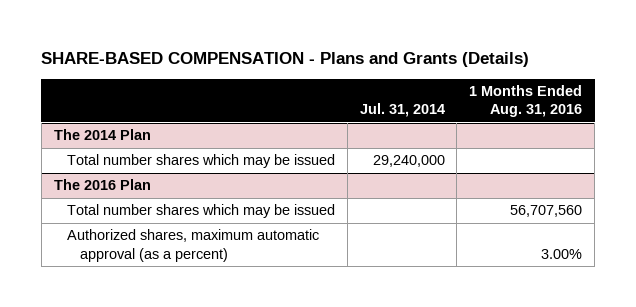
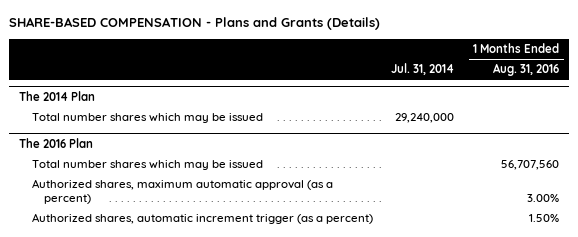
@ The 2016 Plan
+ Authorized shares, automatic increment trigger (as a percent) | | 1.50%

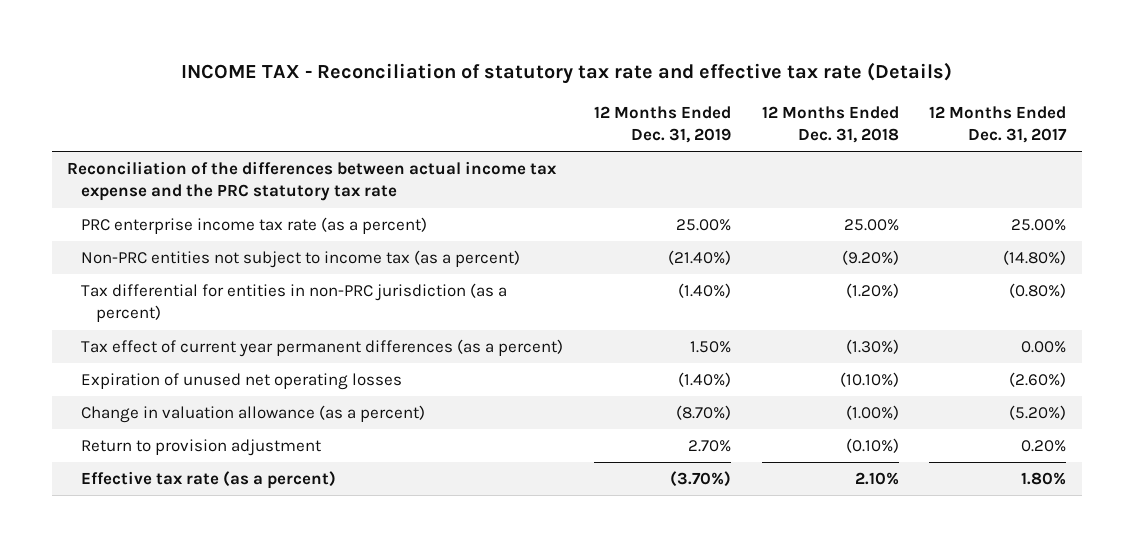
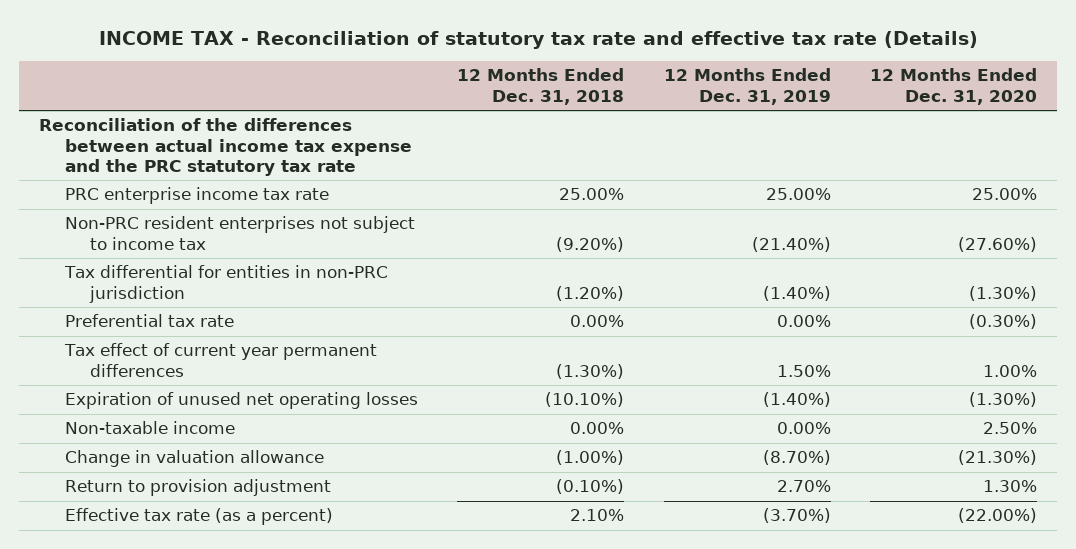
- | 12 Months Ended Dec. 31, 2019 | 12 Months Ended Dec. 31, 2018 | 12 Months Ended Dec. 31, 2017
+ | 12 Months Ended Dec. 31, 2018 | 12 Months Ended Dec. 31, 2019 | 12 Months Ended Dec. 31, 2020
- PRC enterprise income tax rate (as a percent) | 25.00% | 25.00% | 25.00%
- Non-PRC entities not subject to income tax (as a percent) | (21.40%) | (9.20%) | (14.80%)
- Tax differential for entities in non-PRC jurisdiction (as a percent) | (1.40%) | (1.20%) | (0.80%)
- Tax effect of current year permanent differences (as a percent) | 1.50% | (1.30%) | 0.00%
+ PRC enterprise income tax rate | 25.00% | 25.00% | 25.00%
+ Non-PRC resident enterprises not subject to income tax | (9.20%) | (21.40%) | (27.60%)
+ Tax differential for entities in non-PRC jurisdiction | (1.20%) | (1.40%) | (1.30%)
+ Preferential tax rate | 0.00% | 0.00% | (0.30%)
+ Tax effect of current year permanent differences | (1.30%) | 1.50% | 1.00%
- Change in valuation allowance (as a percent) | (8.70%) | (1.00%) | (5.20%)
+ Non-taxable income | 0.00% | 0.00% | 2.50%
+ Change in valuation allowance | (1.00%) | (8.70%) | (21.30%)

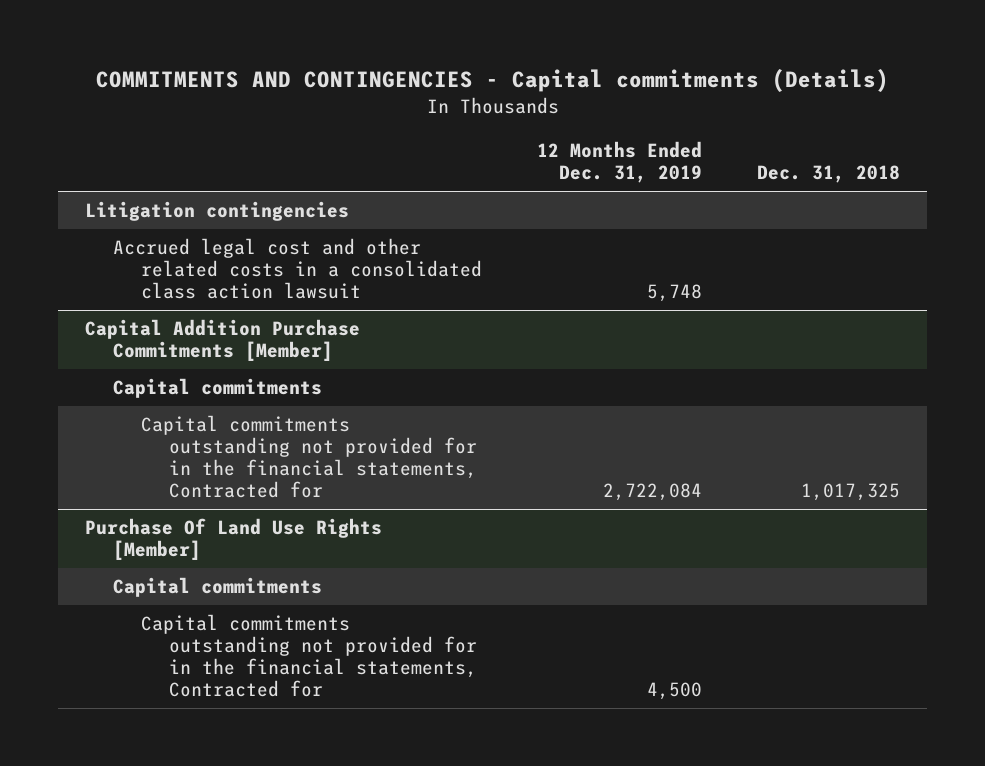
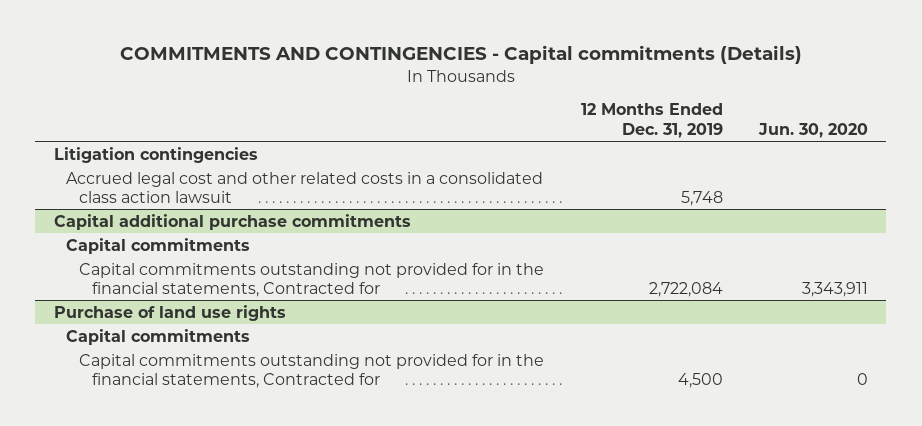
- | 12 Months Ended Dec. 31, 2019 | Dec. 31, 2018
+ | 12 Months Ended Dec. 31, 2019 | Jun. 30, 2020
- Capital Addition Purchase Commitments [Member]
+ Capital additional purchase commitments
- Purchase Of Land Use Rights [Member]
+ Purchase of land use rights

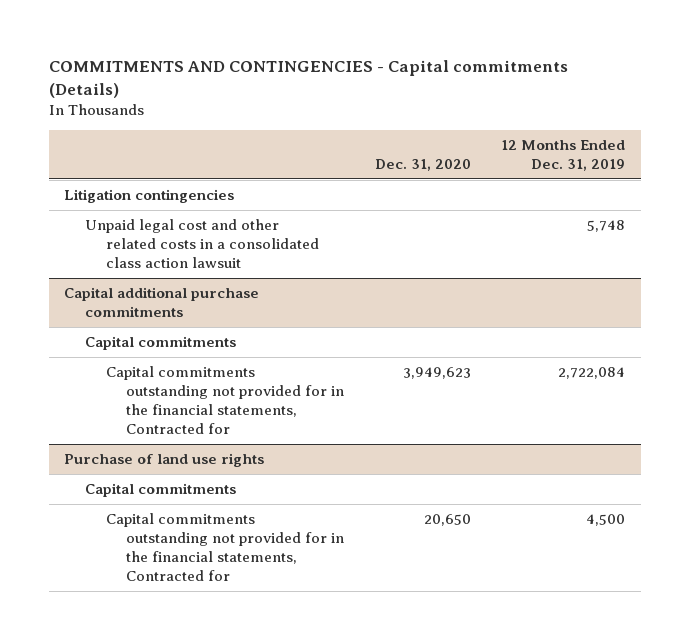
- | 12 Months Ended Dec. 31, 2019 | Jun. 30, 2020
+ | Dec. 31, 2020 | 12 Months Ended Dec. 31, 2019
- Accrued legal cost and other related costs in a consolidated class action lawsuit | 5,748 |
+ Unpaid legal cost and other related costs in a consolidated class action lawsuit | | 5,748

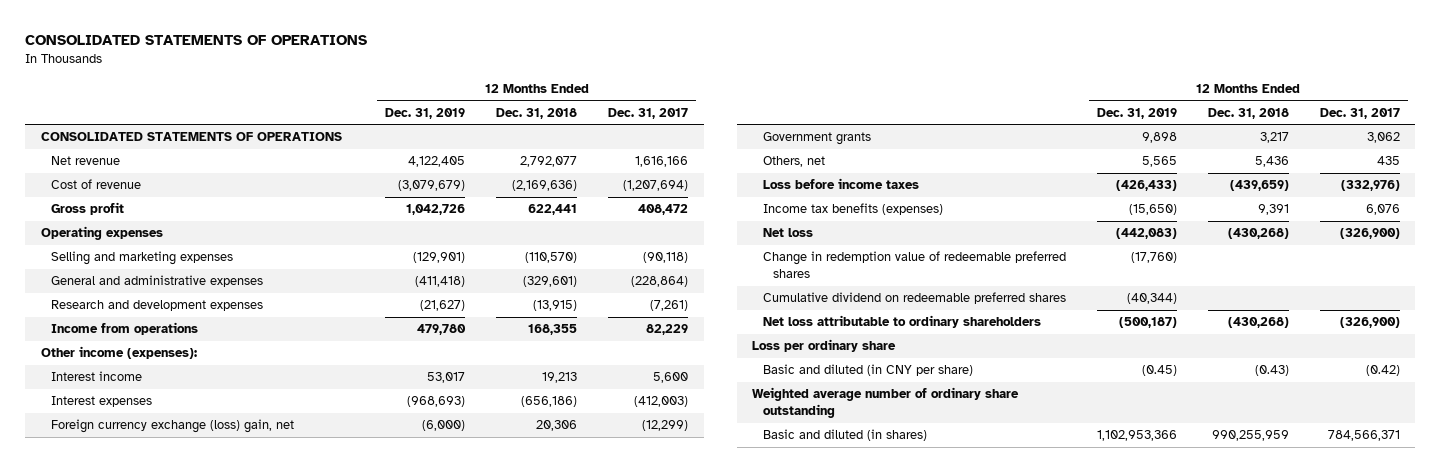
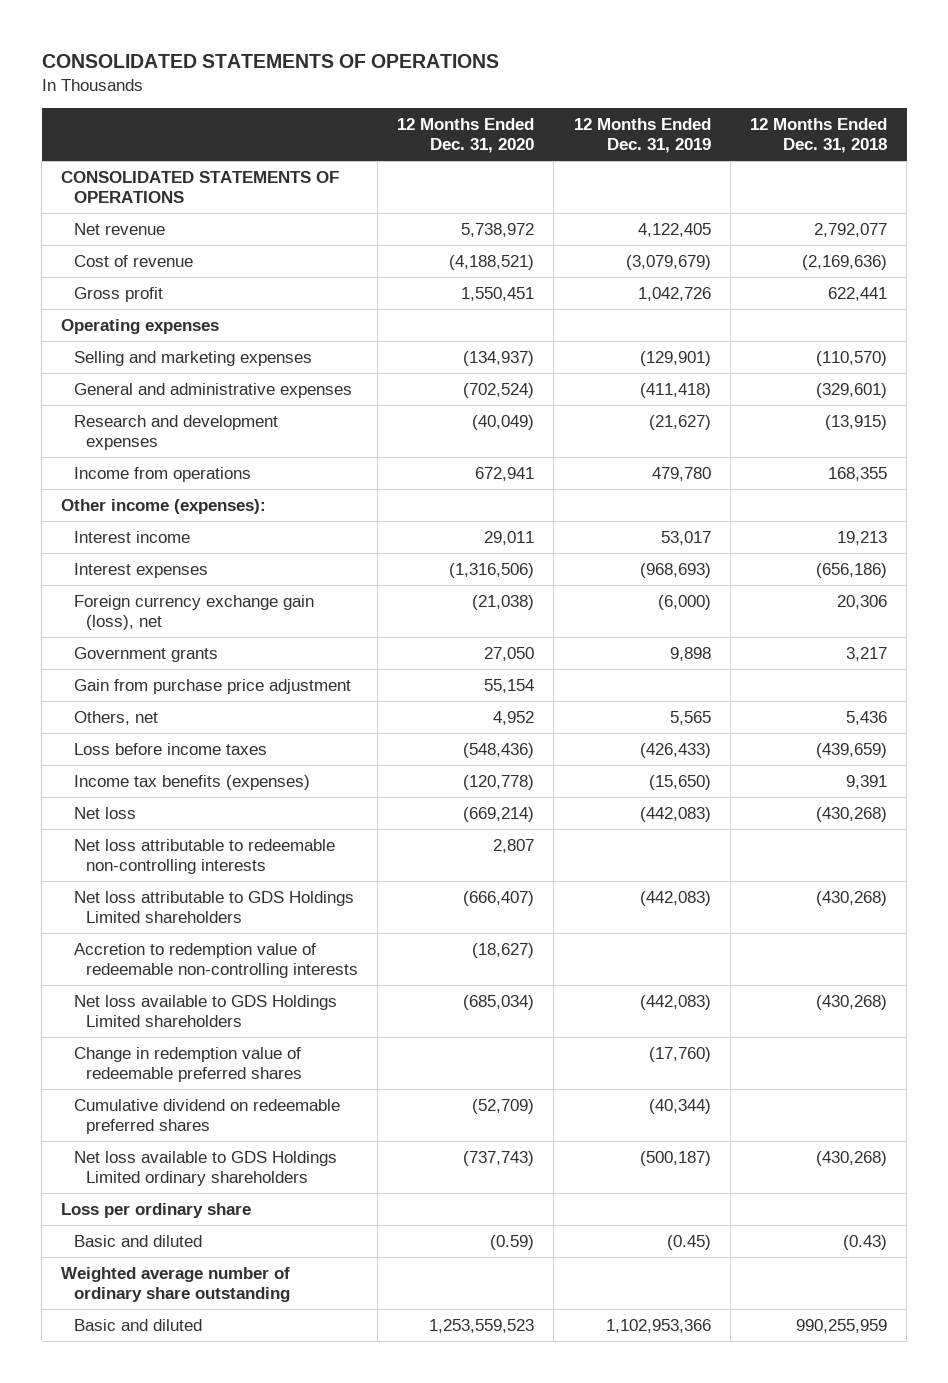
- | 12 Months Ended Dec. 31, 2019 | 12 Months Ended Dec. 31, 2018 | 12 Months Ended Dec. 31, 2017
+ | 12 Months Ended Dec. 31, 2020 | 12 Months Ended Dec. 31, 2019 | 12 Months Ended Dec. 31, 2018
- Foreign currency exchange (loss) gain, net | (6,000) | 20,306 | (12,299)
+ Foreign currency exchange gain (loss), net | (21,038) | (6,000) | 20,306
+ Gain from purchase price adjustment | 55,154 | |
+ Net loss attributable to redeemable non-controlling interests | 2,807 | |
+ Net loss attributable to GDS Holdings Limited shareholders | (666,407) | (442,083) | (430,268)
+ Accretion to redemption value of redeemable non-controlling interests | (18,627) | |
+ Net loss available to GDS Holdings Limited shareholders | (685,034) | (442,083) | (430,268)
- Net loss attributable to ordinary shareholders | (500,187) | (430,268) | (326,900)
+ Net loss available to GDS Holdings Limited ordinary shareholders | (737,743) | (500,187) | (430,268)
- Basic and diluted (in CNY per share) | (0.45) | (0.43) | (0.42)
+ Basic and diluted | (0.59) | (0.45) | (0.43)
- Basic and diluted (in shares) | 1,102,953,366 | 990,255,959 | 784,566,371
+ Basic and diluted | 1,253,559,523 | 1,102,953,366 | 990,255,959

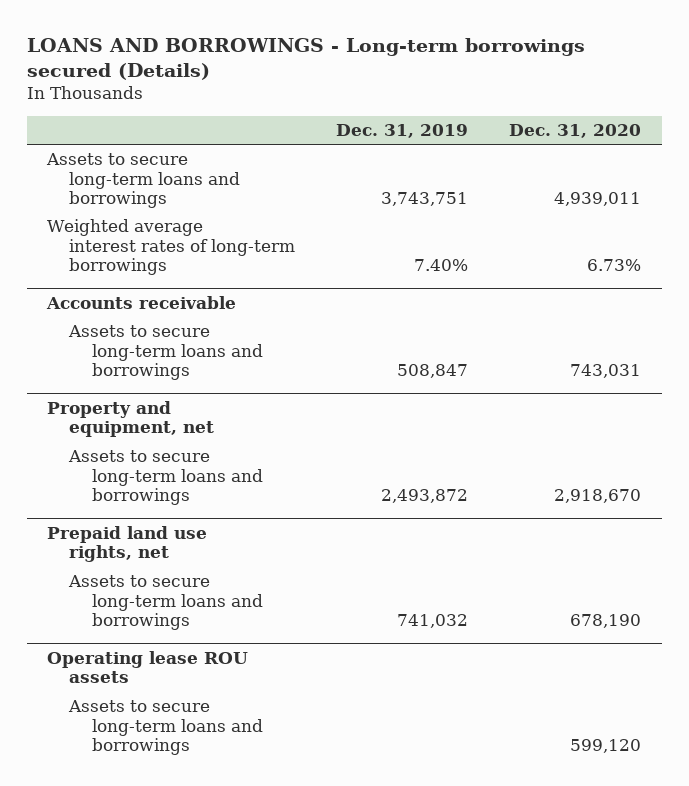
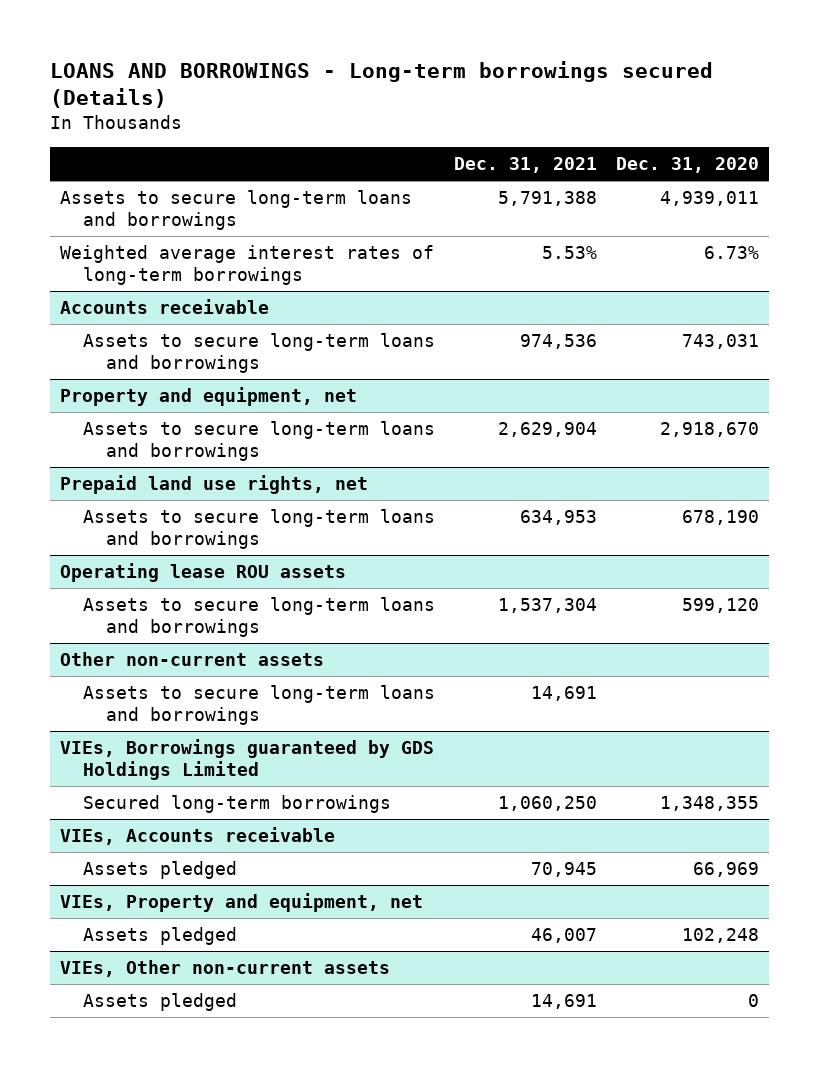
- | Dec. 31, 2019 | Dec. 31, 2020
+ | Dec. 31, 2021 | Dec. 31, 2020
+ Other non-current assets
+ Assets to secure long-term loans and borrowings | 14,691 |
+ VIEs, Borrowings guaranteed by GDS Holdings Limited
+ Secured long-term borrowings | 1,060,250 | 1,348,355
+ VIEs, Accounts receivable
+ Assets pledged | 70,945 | 66,969
+ VIEs, Property and equipment, net
+ Assets pledged | 46,007 | 102,248
+ VIEs, Other non-current assets
+ Assets pledged | 14,691 | 0

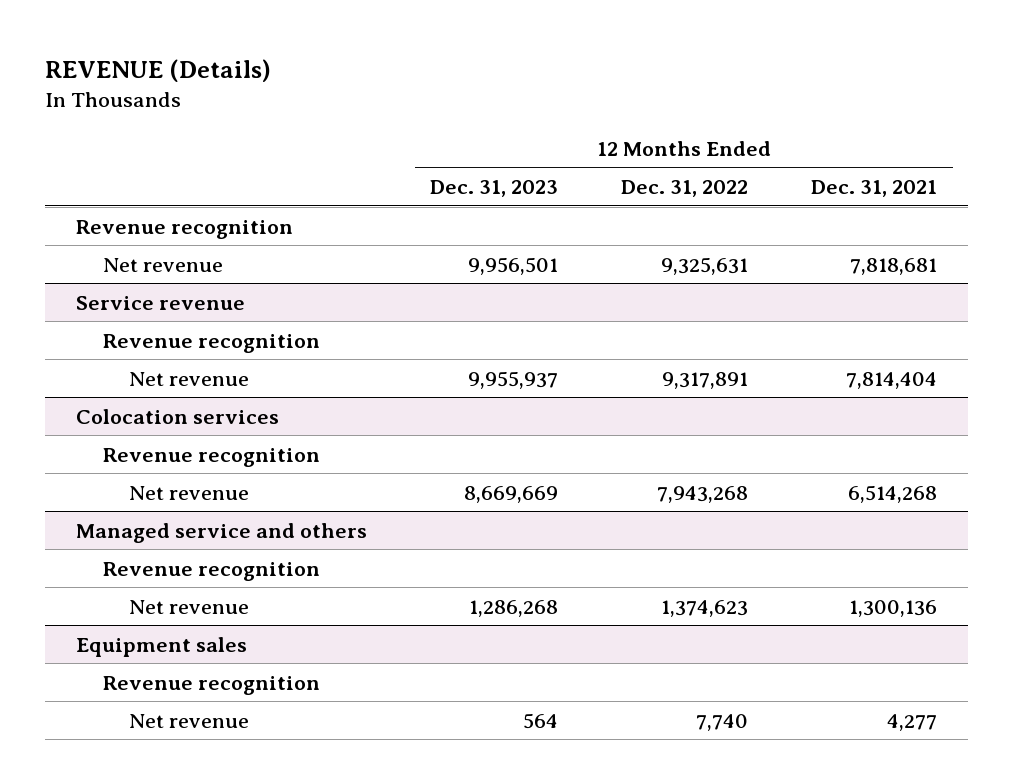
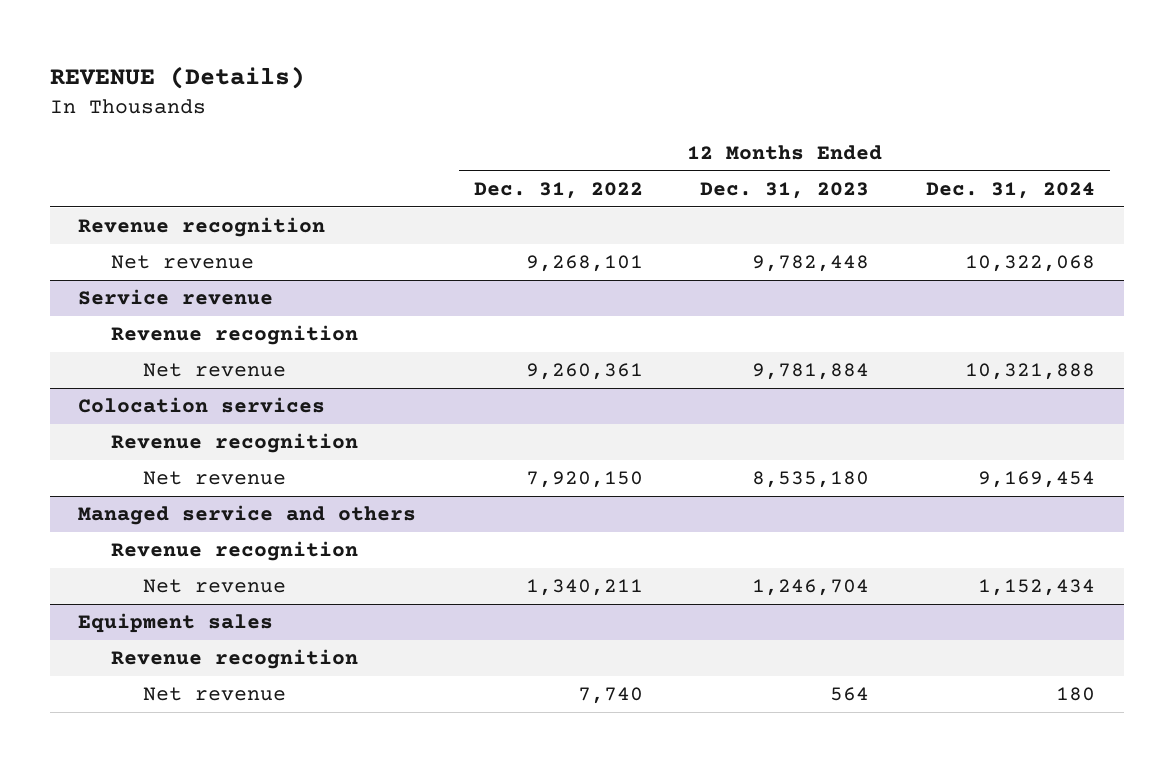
- | 12 Months Ended Dec. 31, 2023 | 12 Months Ended Dec. 31, 2022 | 12 Months Ended Dec. 31, 2021
+ | 12 Months Ended Dec. 31, 2022 | 12 Months Ended Dec. 31, 2023 | 12 Months Ended Dec. 31, 2024
- Net revenue | 9,956,501 | 9,325,631 | 7,818,681
+ Net revenue | 9,268,101 | 9,782,448 | 10,322,068
@ Service revenue
- Net revenue | 9,955,937 | 9,317,891 | 7,814,404
+ Net revenue | 9,260,361 | 9,781,884 | 10,321,888
@ Colocation services
- Net revenue | 8,669,669 | 7,943,268 | 6,514,268
+ Net revenue | 7,920,150 | 8,535,180 | 9,169,454
@ Managed service and others
- Net revenue | 1,286,268 | 1,374,623 | 1,300,136
+ Net revenue | 1,340,211 | 1,246,704 | 1,152,434

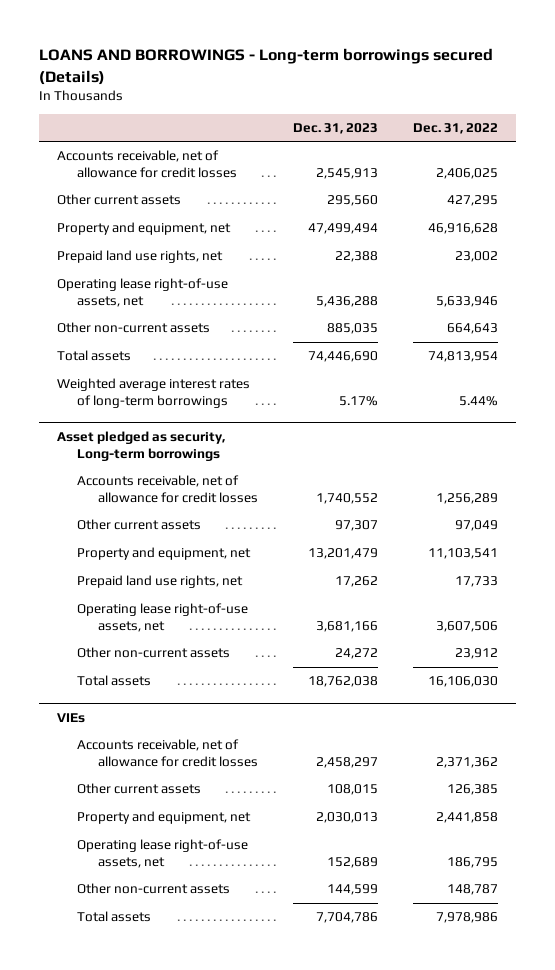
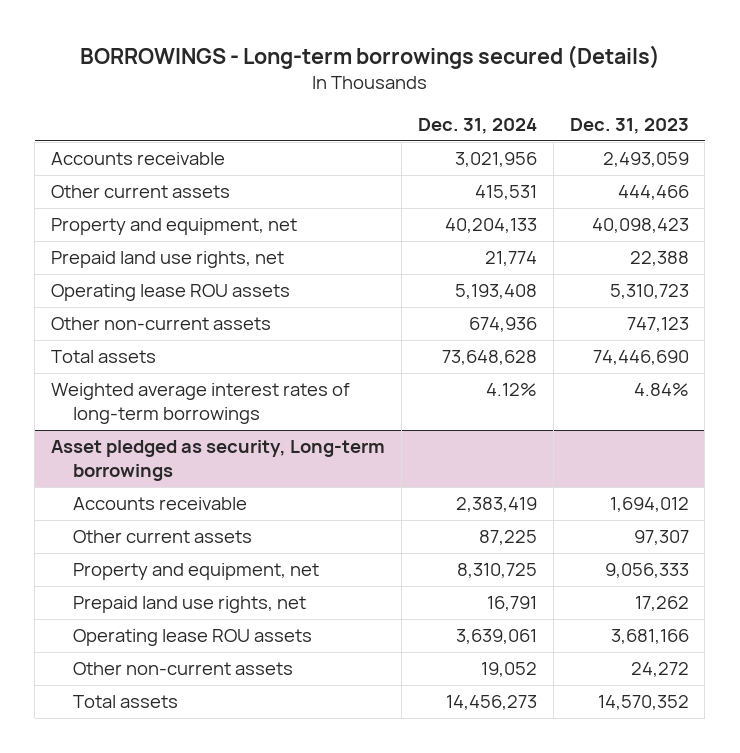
- LOANS AND BORROWINGS - Long-term borrowings secured (Details)
+ BORROWINGS - Long-term borrowings secured (Details)
- | Dec. 31, 2023 | Dec. 31, 2022
+ | Dec. 31, 2024 | Dec. 31, 2023
- Accounts receivable, net of allowance for credit losses | 2,545,913 | 2,406,025
- Other current assets | 295,560 | 427,295
- Property and equipment, net | 47,499,494 | 46,916,628
+ Accounts receivable | 3,021,956 | 2,493,059
+ Other current assets | 415,531 | 444,466
+ Property and equipment, net | 40,204,133 | 40,098,423
- Operating lease right-of-use assets, net | 5,436,288 | 5,633,946
- Other non-current assets | 885,035 | 664,643
+ Operating lease ROU assets | 5,193,408 | 5,310,723
+ Other non-current assets | 674,936 | 747,123
- Weighted average interest rates of long-term borrowings | 5.17% | 5.44%
+ Weighted average interest rates of long-term borrowings | 4.12% | 4.84%
@ Asset pledged as security, Long-term borrowings
- Accounts receivable, net of allowance for credit losses | 1,740,552 | 1,256,289
+ Accounts receivable | 2,383,419 | 1,694,012
- Property and equipment, net | 13,201,479 | 11,103,541
+ Property and equipment, net | 8,310,725 | 9,056,333
- Operating lease right-of-use assets, net | 3,681,166 | 3,607,506
+ Operating lease ROU assets | 3,639,061 | 3,681,166
- Total assets | 18,762,038 | 16,106,030
- VIEs
- Accounts receivable, net of allowance for credit losses | 2,458,297 | 2,371,362
- Other current assets | 108,015 | 126,385
- Property and equipment, net | 2,030,013 | 2,441,858
- Operating lease right-of-use assets, net | 152,689 | 186,795
- Other non-current assets | 144,599 | 148,787
- Total assets | 7,704,786 | 7,978,986
@ Asset pledged as security, Long-term borrowings
+ Total assets | 14,456,273 | 14,570,352

